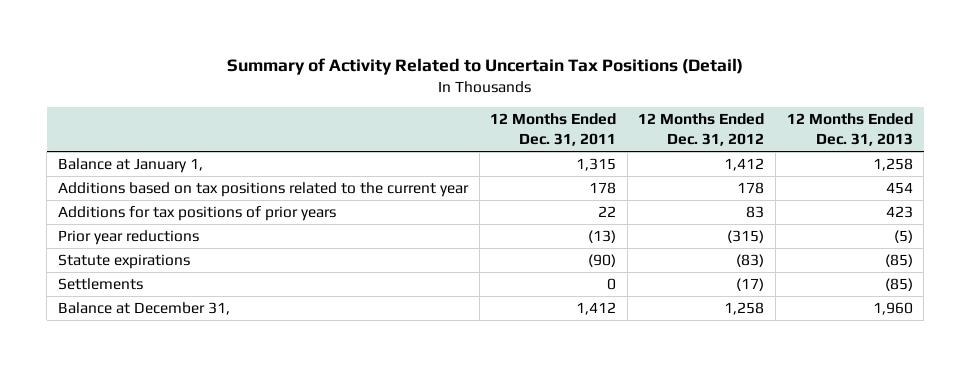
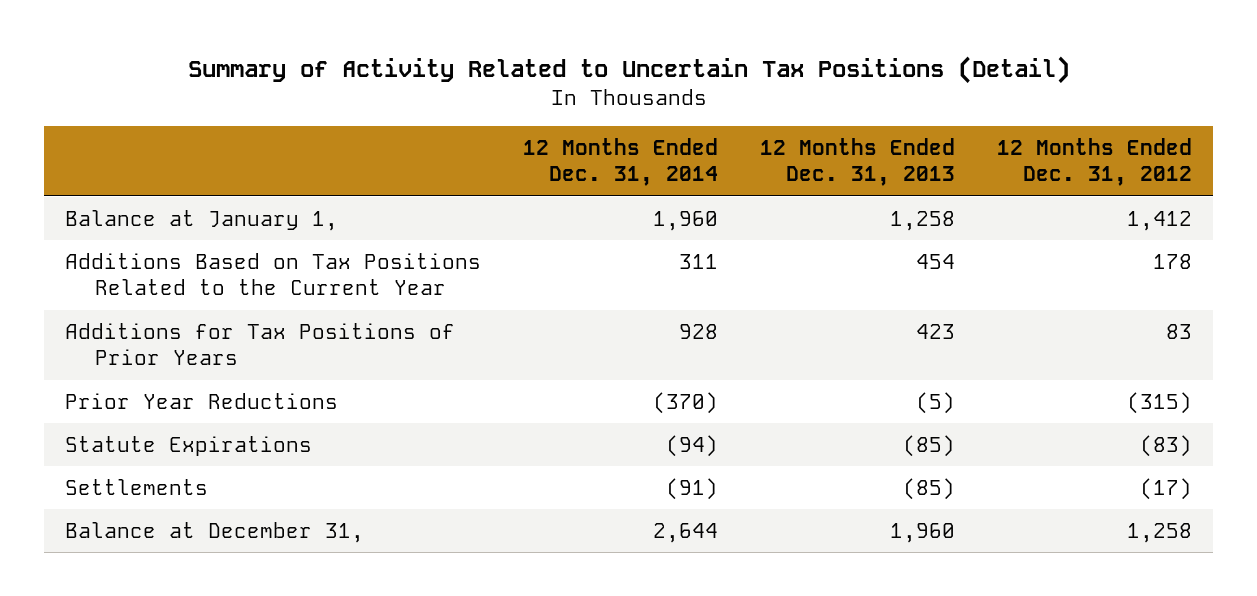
- | 12 Months Ended Dec. 31, 2011 | 12 Months Ended Dec. 31, 2012 | 12 Months Ended Dec. 31, 2013
+ | 12 Months Ended Dec. 31, 2014 | 12 Months Ended Dec. 31, 2013 | 12 Months Ended Dec. 31, 2012
- Additions based on tax positions related to the current year | 178 | 178 | 454
- Additions for tax positions of prior years | 22 | 83 | 423
- Prior year reductions | (13) | (315) | (5)
- Statute expirations | (90) | (83) | (85)
+ Additions Based on Tax Positions Related to the Current Year | 311 | 454 | 178
+ Additions for Tax Positions of Prior Years | 928 | 423 | 83
+ Prior Year Reductions | (370) | (5) | (315)
+ Statute Expirations | (94) | (85) | (83)

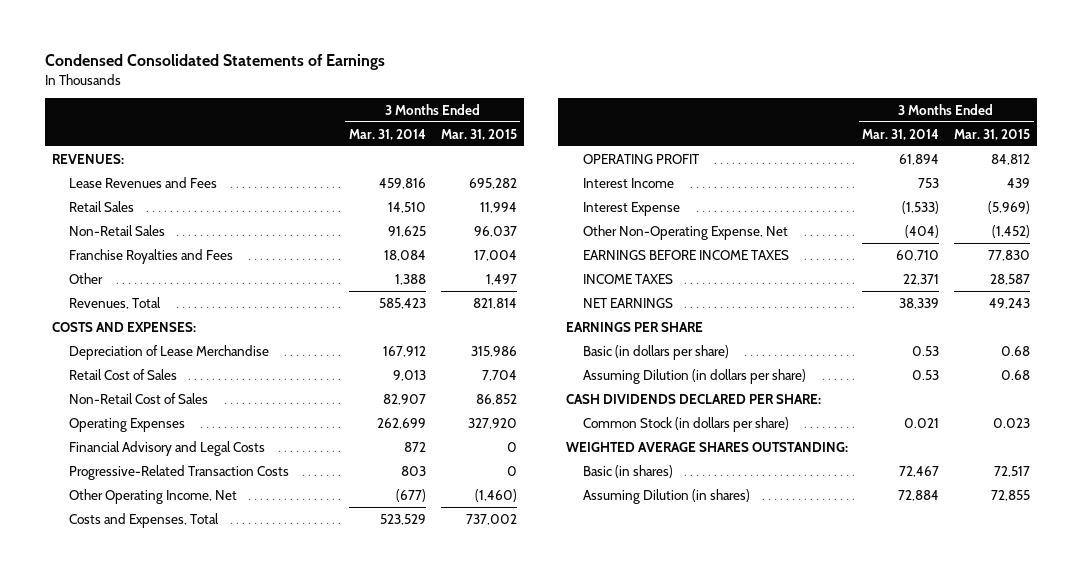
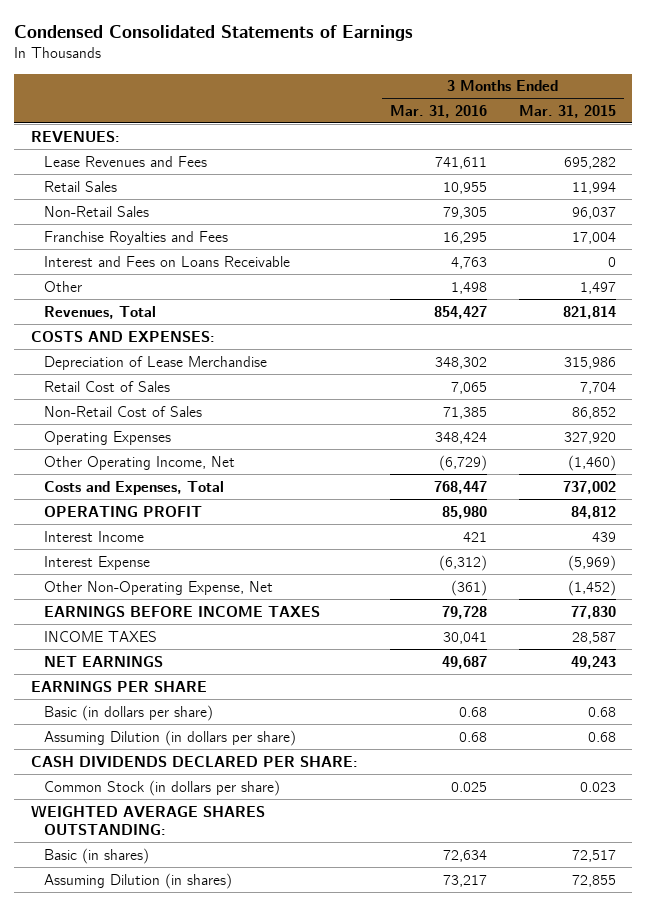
- | 3 Months Ended Mar. 31, 2014 | 3 Months Ended Mar. 31, 2015
+ | 3 Months Ended Mar. 31, 2016 | 3 Months Ended Mar. 31, 2015
+ Interest and Fees on Loans Receivable | 4,763 | 0
- Financial Advisory and Legal Costs | 872 | 0
- Progressive-Related Transaction Costs | 803 | 0

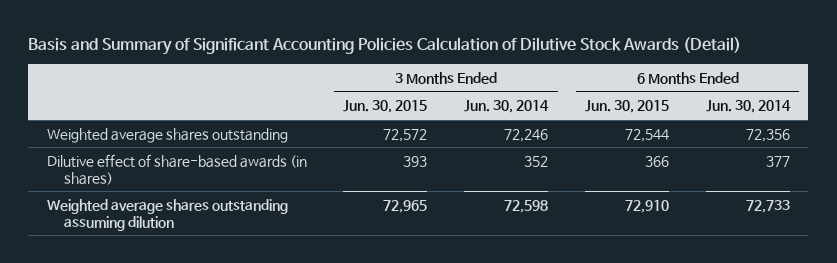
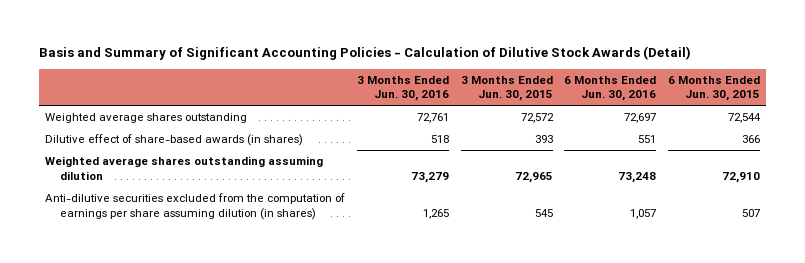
- Basis and Summary of Significant Accounting Policies Calculation of Dilutive Stock Awards (Detail)
+ Basis and Summary of Significant Accounting Policies - Calculation of Dilutive Stock Awards (Detail)
- | 3 Months Ended Jun. 30, 2015 | 3 Months Ended Jun. 30, 2014 | 6 Months Ended Jun. 30, 2015 | 6 Months Ended Jun. 30, 2014
+ | 3 Months Ended Jun. 30, 2016 | 3 Months Ended Jun. 30, 2015 | 6 Months Ended Jun. 30, 2016 | 6 Months Ended Jun. 30, 2015
+ Anti-dilutive securities excluded from the computation of earnings per share assuming dilution (in shares) | 1,265 | 545 | 1,057 | 507

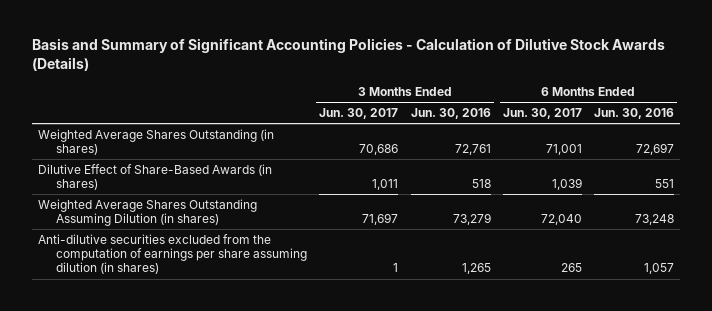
- Basis and Summary of Significant Accounting Policies - Calculation of Dilutive Stock Awards (Detail)
+ Basis and Summary of Significant Accounting Policies - Calculation of Dilutive Stock Awards (Details)
- | 3 Months Ended Jun. 30, 2016 | 3 Months Ended Jun. 30, 2015 | 6 Months Ended Jun. 30, 2016 | 6 Months Ended Jun. 30, 2015
+ | 3 Months Ended Jun. 30, 2017 | 3 Months Ended Jun. 30, 2016 | 6 Months Ended Jun. 30, 2017 | 6 Months Ended Jun. 30, 2016
- Weighted average shares outstanding | 72,761 | 72,572 | 72,697 | 72,544
- Dilutive effect of share-based awards (in shares) | 518 | 393 | 551 | 366
- Weighted average shares outstanding assuming dilution | 73,279 | 72,965 | 73,248 | 72,910
+ Weighted Average Shares Outstanding (in shares) | 70,686 | 72,761 | 71,001 | 72,697
+ Dilutive Effect of Share-Based Awards (in shares) | 1,011 | 518 | 1,039 | 551
+ Weighted Average Shares Outstanding Assuming Dilution (in shares) | 71,697 | 73,279 | 72,040 | 73,248

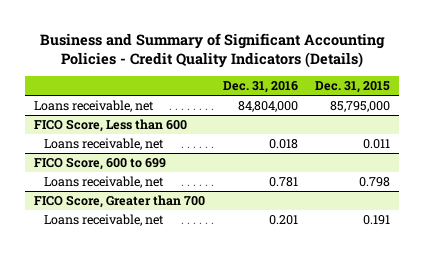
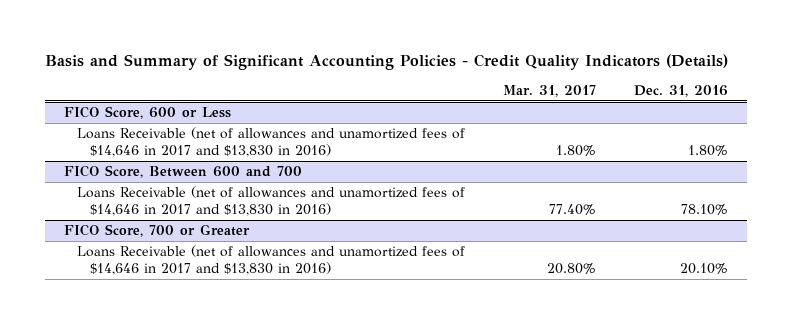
- Business and Summary of Significant Accounting Policies - Credit Quality Indicators (Details)
+ Basis and Summary of Significant Accounting Policies - Credit Quality Indicators (Details)
- | Dec. 31, 2016 | Dec. 31, 2015
+ | Mar. 31, 2017 | Dec. 31, 2016
- Loans receivable, net | 84,804,000 | 85,795,000
- FICO Score, Less than 600
- Loans receivable, net | 0.018 | 0.011
- FICO Score, 600 to 699
- Loans receivable, net | 0.781 | 0.798
- FICO Score, Greater than 700
- Loans receivable, net | 0.201 | 0.191
+ FICO Score, 600 or Less
+ Loans Receivable (net of allowances and unamortized fees of $14,646 in 2017 and $13,830 in 2016) | 1.80% | 1.80%
+ FICO Score, Between 600 and 700
+ Loans Receivable (net of allowances and unamortized fees of $14,646 in 2017 and $13,830 in 2016) | 77.40% | 78.10%
+ FICO Score, 700 or Greater
+ Loans Receivable (net of allowances and unamortized fees of $14,646 in 2017 and $13,830 in 2016) | 20.80% | 20.10%

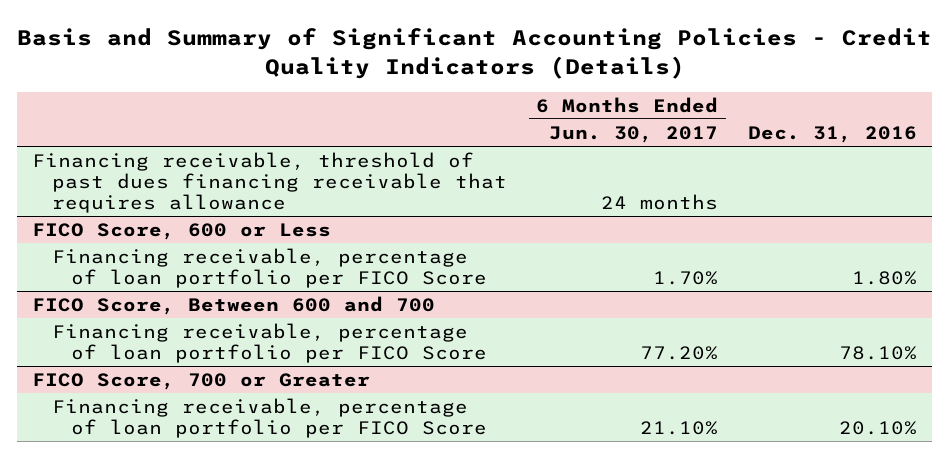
- | Mar. 31, 2017 | Dec. 31, 2016
+ | 6 Months Ended Jun. 30, 2017 | Dec. 31, 2016
+ Financing receivable, threshold of past dues financing receivable that requires allowance | 24 months |
@ FICO Score, 600 or Less
- Loans Receivable (net of allowances and unamortized fees of $14,646 in 2017 and $13,830 in 2016) | 1.80% | 1.80%
+ Financing receivable, percentage of loan portfolio per FICO Score | 1.70% | 1.80%
@ FICO Score, Between 600 and 700
- Loans Receivable (net of allowances and unamortized fees of $14,646 in 2017 and $13,830 in 2016) | 77.40% | 78.10%
+ Financing receivable, percentage of loan portfolio per FICO Score | 77.20% | 78.10%
@ FICO Score, 700 or Greater
- Loans Receivable (net of allowances and unamortized fees of $14,646 in 2017 and $13,830 in 2016) | 20.80% | 20.10%
+ Financing receivable, percentage of loan portfolio per FICO Score | 21.10% | 20.10%

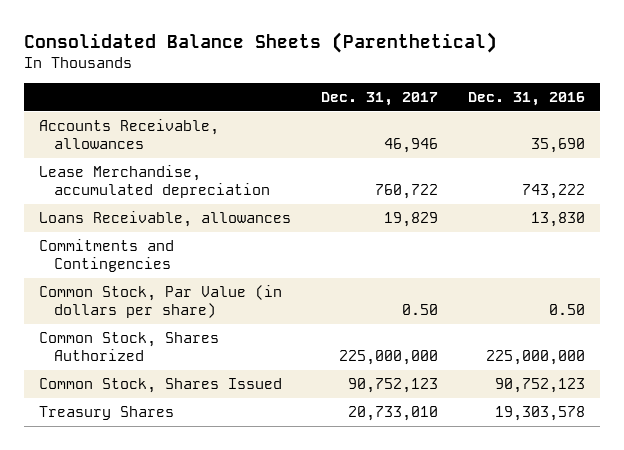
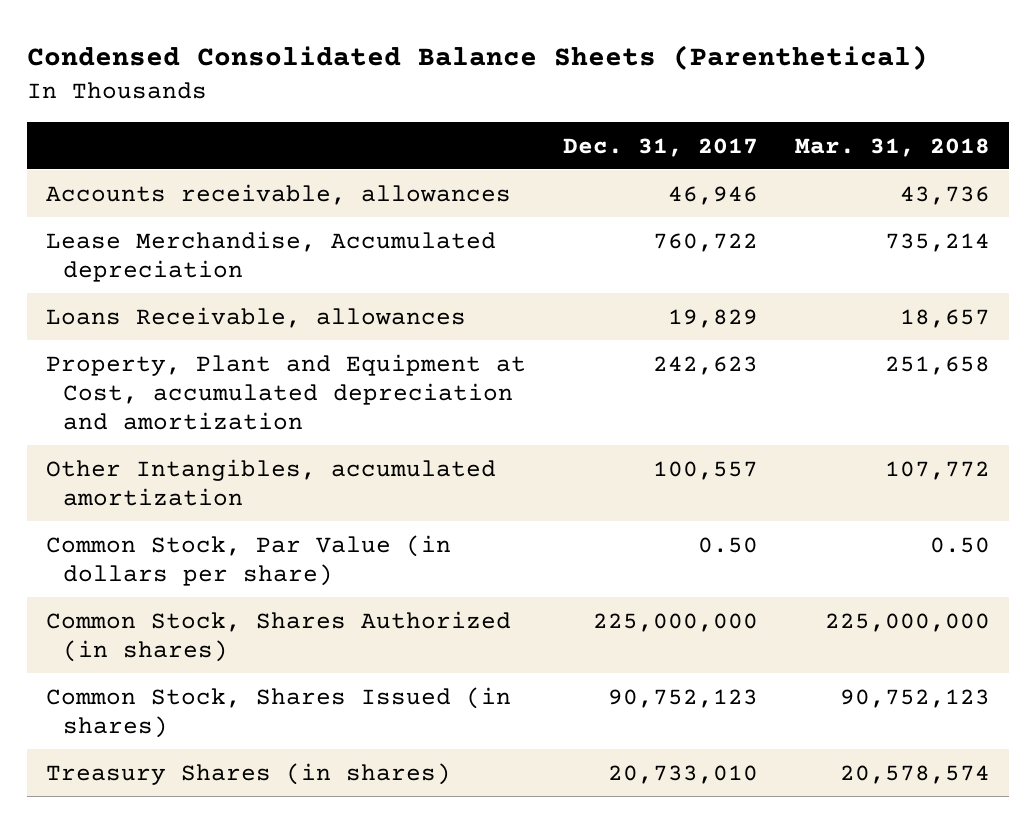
- Consolidated Balance Sheets (Parenthetical)
+ Condensed Consolidated Balance Sheets (Parenthetical)
- | Dec. 31, 2017 | Dec. 31, 2016
+ | Dec. 31, 2017 | Mar. 31, 2018
- Accounts Receivable, allowances | 46,946 | 35,690
- Lease Merchandise, accumulated depreciation | 760,722 | 743,222
+ Accounts receivable, allowances | 46,946 | 43,736
+ Lease Merchandise, Accumulated depreciation | 760,722 | 735,214
- Commitments and Contingencies
+ Property, Plant and Equipment at Cost, accumulated depreciation and amortization | 242,623 | 251,658
+ Other Intangibles, accumulated amortization | 100,557 | 107,772
- Common Stock, Shares Authorized | 225,000,000 | 225,000,000
- Common Stock, Shares Issued | 90,752,123 | 90,752,123
- Treasury Shares | 20,733,010 | 19,303,578
+ Common Stock, Shares Authorized (in shares) | 225,000,000 | 225,000,000
+ Common Stock, Shares Issued (in shares) | 90,752,123 | 90,752,123
+ Treasury Shares (in shares) | 20,733,010 | 20,578,574

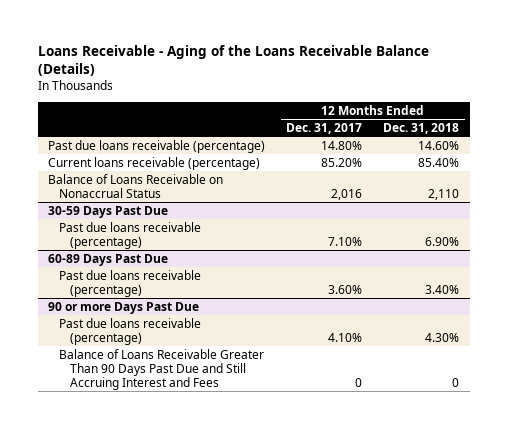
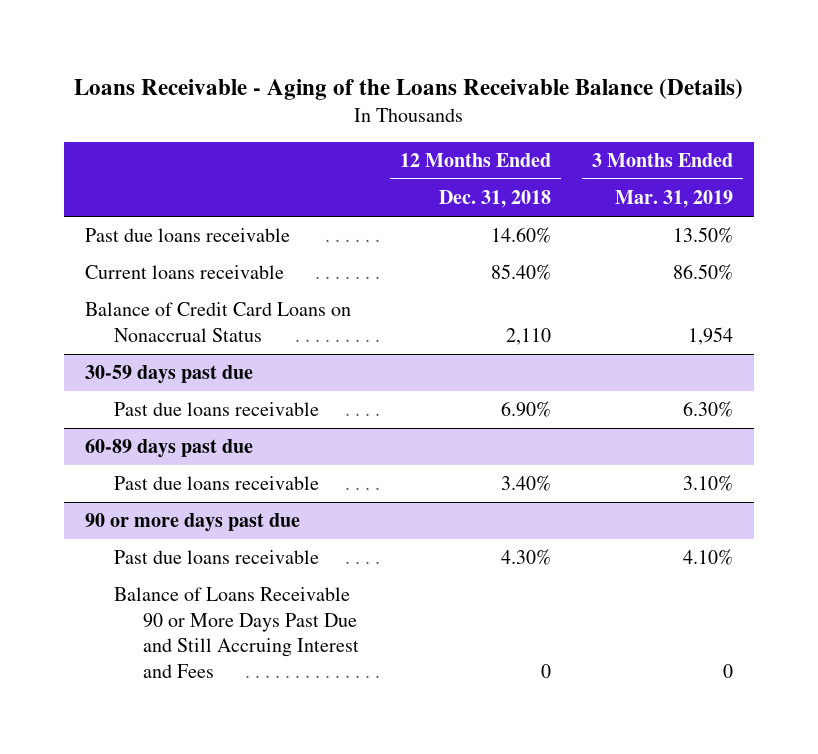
- | 12 Months Ended Dec. 31, 2017 | 12 Months Ended Dec. 31, 2018
+ | 12 Months Ended Dec. 31, 2018 | 3 Months Ended Mar. 31, 2019
- Past due loans receivable (percentage) | 14.80% | 14.60%
- Current loans receivable (percentage) | 85.20% | 85.40%
- Balance of Loans Receivable on Nonaccrual Status | 2,016 | 2,110
- 30-59 Days Past Due
- Past due loans receivable (percentage) | 7.10% | 6.90%
- 60-89 Days Past Due
- Past due loans receivable (percentage) | 3.60% | 3.40%
- 90 or more Days Past Due
- Past due loans receivable (percentage) | 4.10% | 4.30%
- Balance of Loans Receivable Greater Than 90 Days Past Due and Still Accruing Interest and Fees | 0 | 0
+ Past due loans receivable | 14.60% | 13.50%
+ Current loans receivable | 85.40% | 86.50%
+ Balance of Credit Card Loans on Nonaccrual Status | 2,110 | 1,954
+ 30-59 days past due
+ Past due loans receivable | 6.90% | 6.30%
+ 60-89 days past due
+ Past due loans receivable | 3.40% | 3.10%
+ 90 or more days past due
+ Past due loans receivable | 4.30% | 4.10%
+ Balance of Loans Receivable 90 or More Days Past Due and Still Accruing Interest and Fees | 0 | 0

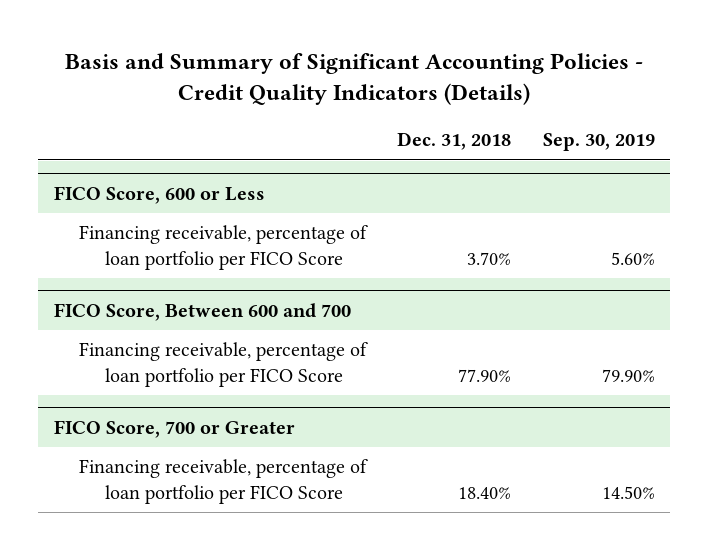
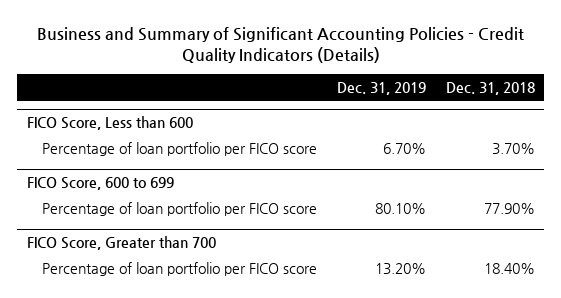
- Basis and Summary of Significant Accounting Policies - Credit Quality Indicators (Details)
+ Business and Summary of Significant Accounting Policies - Credit Quality Indicators (Details)
- | Dec. 31, 2018 | Sep. 30, 2019
+ | Dec. 31, 2019 | Dec. 31, 2018
- FICO Score, 600 or Less
- Financing receivable, percentage of loan portfolio per FICO Score | 3.70% | 5.60%
- FICO Score, Between 600 and 700
- Financing receivable, percentage of loan portfolio per FICO Score | 77.90% | 79.90%
- FICO Score, 700 or Greater
- Financing receivable, percentage of loan portfolio per FICO Score | 18.40% | 14.50%
+ FICO Score, Less than 600
+ Percentage of loan portfolio per FICO score | 6.70% | 3.70%
+ FICO Score, 600 to 699
+ Percentage of loan portfolio per FICO score | 80.10% | 77.90%
+ FICO Score, Greater than 700
+ Percentage of loan portfolio per FICO score | 13.20% | 18.40%

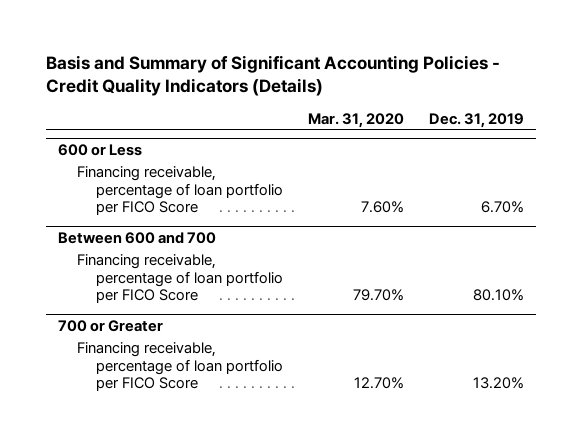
- Business and Summary of Significant Accounting Policies - Credit Quality Indicators (Details)
+ Basis and Summary of Significant Accounting Policies - Credit Quality Indicators (Details)
- | Dec. 31, 2019 | Dec. 31, 2018
+ | Mar. 31, 2020 | Dec. 31, 2019
- FICO Score, Less than 600
- Percentage of loan portfolio per FICO score | 6.70% | 3.70%
- FICO Score, 600 to 699
- Percentage of loan portfolio per FICO score | 80.10% | 77.90%
- FICO Score, Greater than 700
- Percentage of loan portfolio per FICO score | 13.20% | 18.40%
+ 600 or Less
+ Financing receivable, percentage of loan portfolio per FICO Score | 7.60% | 6.70%
+ Between 600 and 700
+ Financing receivable, percentage of loan portfolio per FICO Score | 79.70% | 80.10%
+ 700 or Greater
+ Financing receivable, percentage of loan portfolio per FICO Score | 12.70% | 13.20%

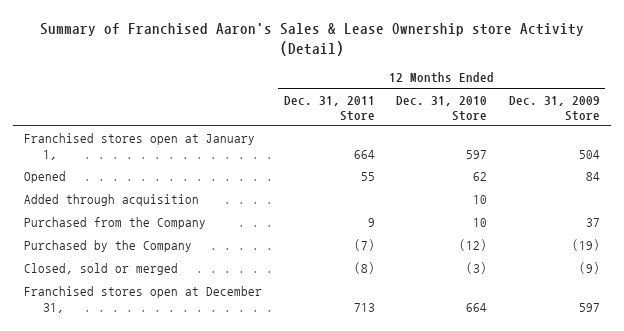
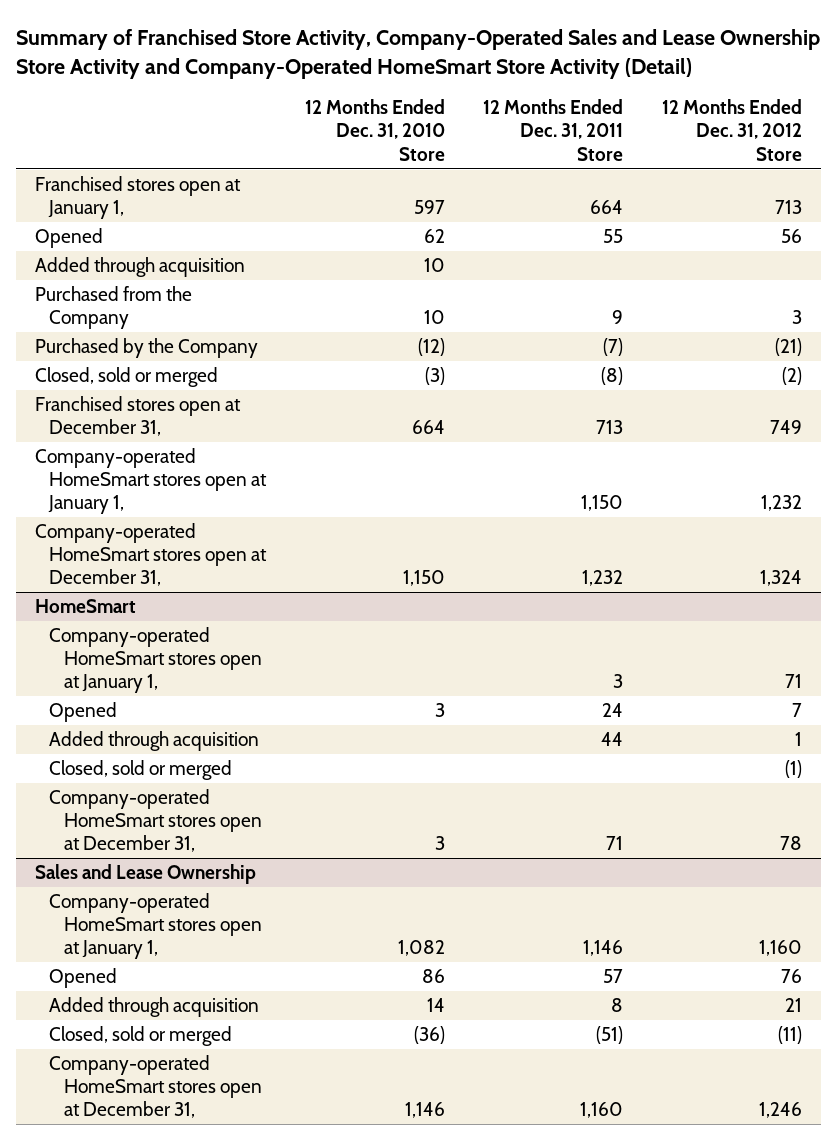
- Summary of Franchised Aaron's Sales & Lease Ownership store Activity (Detail)
+ Summary of Franchised Store Activity, Company-Operated Sales and Lease Ownership Store Activity and Company-Operated HomeSmart Store Activity (Detail)
- | 12 Months Ended Dec. 31, 2011 Store | 12 Months Ended Dec. 31, 2010 Store | 12 Months Ended Dec. 31, 2009 Store
+ | 12 Months Ended Dec. 31, 2010 Store | 12 Months Ended Dec. 31, 2011 Store | 12 Months Ended Dec. 31, 2012 Store
+ Company-operated HomeSmart stores open at January 1, | | 1,150 | 1,232
+ Company-operated HomeSmart stores open at December 31, | 1,150 | 1,232 | 1,324
+ HomeSmart
+ Company-operated HomeSmart stores open at January 1, | | 3 | 71
+ Opened | 3 | 24 | 7
+ Added through acquisition | | 44 | 1
+ Closed, sold or merged | | | (1)
+ Company-operated HomeSmart stores open at December 31, | 3 | 71 | 78
+ Sales and Lease Ownership
+ Company-operated HomeSmart stores open at January 1, | 1,082 | 1,146 | 1,160
+ Opened | 86 | 57 | 76
+ Added through acquisition | 14 | 8 | 21
+ Closed, sold or merged | (36) | (51) | (11)
+ Company-operated HomeSmart stores open at December 31, | 1,146 | 1,160 | 1,246

